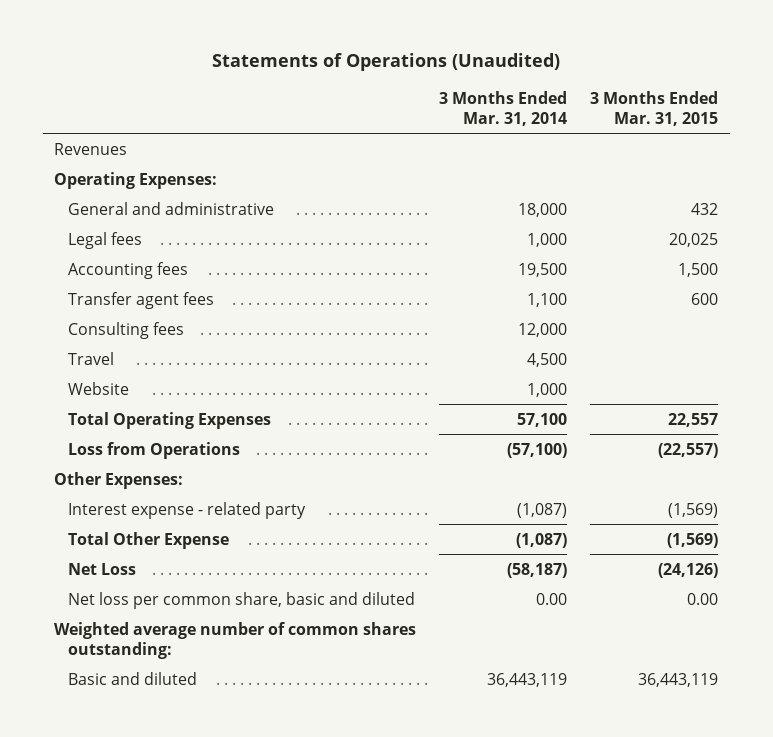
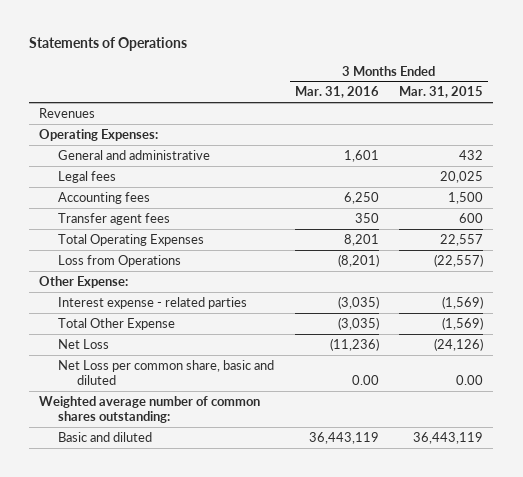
- Statements of Operations (Unaudited)
+ Statements of Operations
- | 3 Months Ended Mar. 31, 2014 | 3 Months Ended Mar. 31, 2015
+ | 3 Months Ended Mar. 31, 2016 | 3 Months Ended Mar. 31, 2015
- Consulting fees | 12,000 |
- Travel | 4,500 |
- Website | 1,000 |
- Other Expenses:
- Interest expense - related party | (1,087) | (1,569)
+ Other Expense:
+ Interest expense - related parties | (3,035) | (1,569)
- Net loss per common share, basic and diluted | 0.00 | 0.00
+ Net Loss per common share, basic and diluted | 0.00 | 0.00

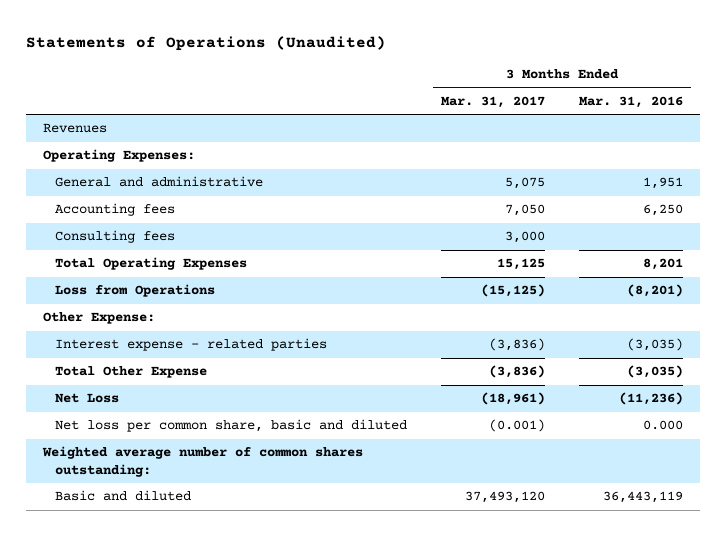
- Statements of Operations
+ Statements of Operations (Unaudited)
- | 3 Months Ended Mar. 31, 2016 | 3 Months Ended Mar. 31, 2015
+ | 3 Months Ended Mar. 31, 2017 | 3 Months Ended Mar. 31, 2016
- General and administrative | 1,601 | 432
- Legal fees | | 20,025
+ General and administrative | 5,075 | 1,951
- Transfer agent fees | 350 | 600
+ Consulting fees | 3,000 |
- Net Loss per common share, basic and diluted | 0.00 | 0.00
+ Net loss per common share, basic and diluted | (0.001) | 0.000

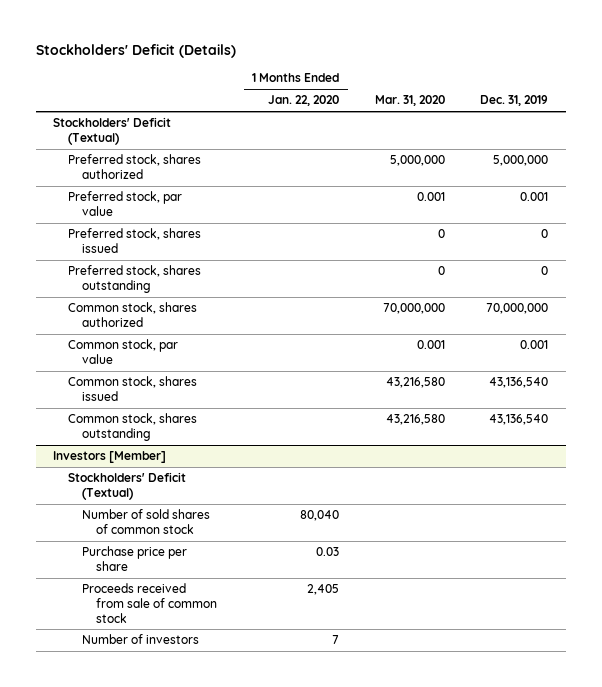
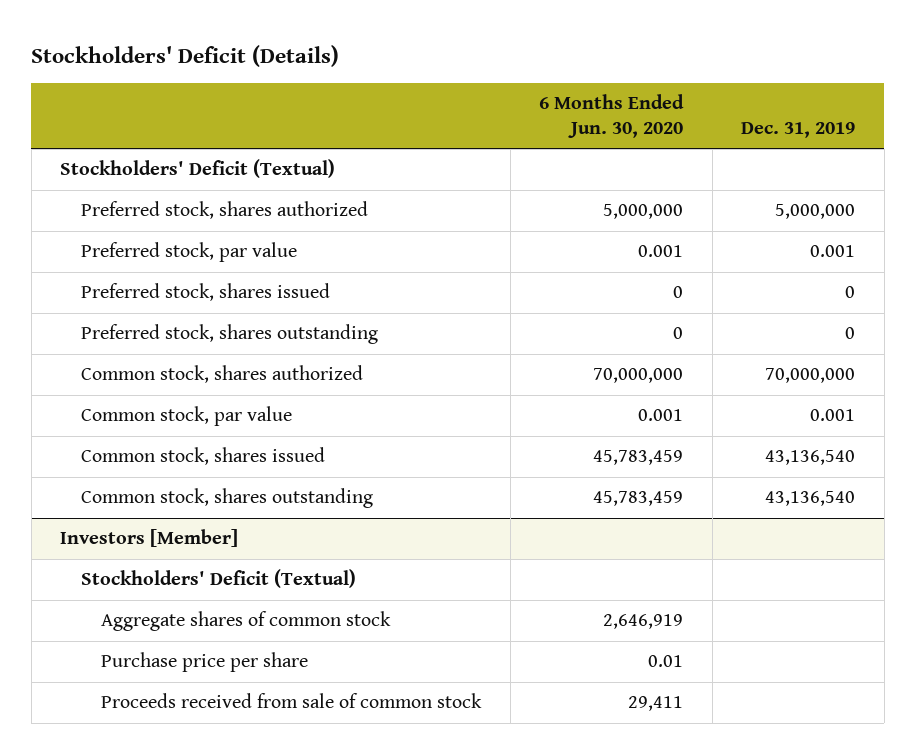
- | 1 Months Ended Jan. 22, 2020 | Mar. 31, 2020 | Dec. 31, 2019
+ | 6 Months Ended Jun. 30, 2020 | Dec. 31, 2019
@ Investors [Member]
- Number of sold shares of common stock | 80,040 | |
+ Aggregate shares of common stock | 2,646,919 |
- Number of investors | 7 | |

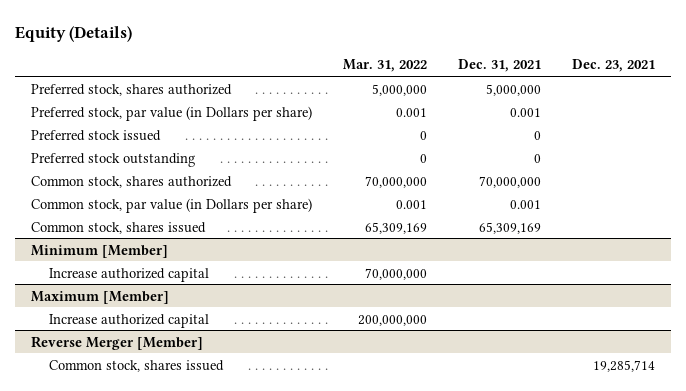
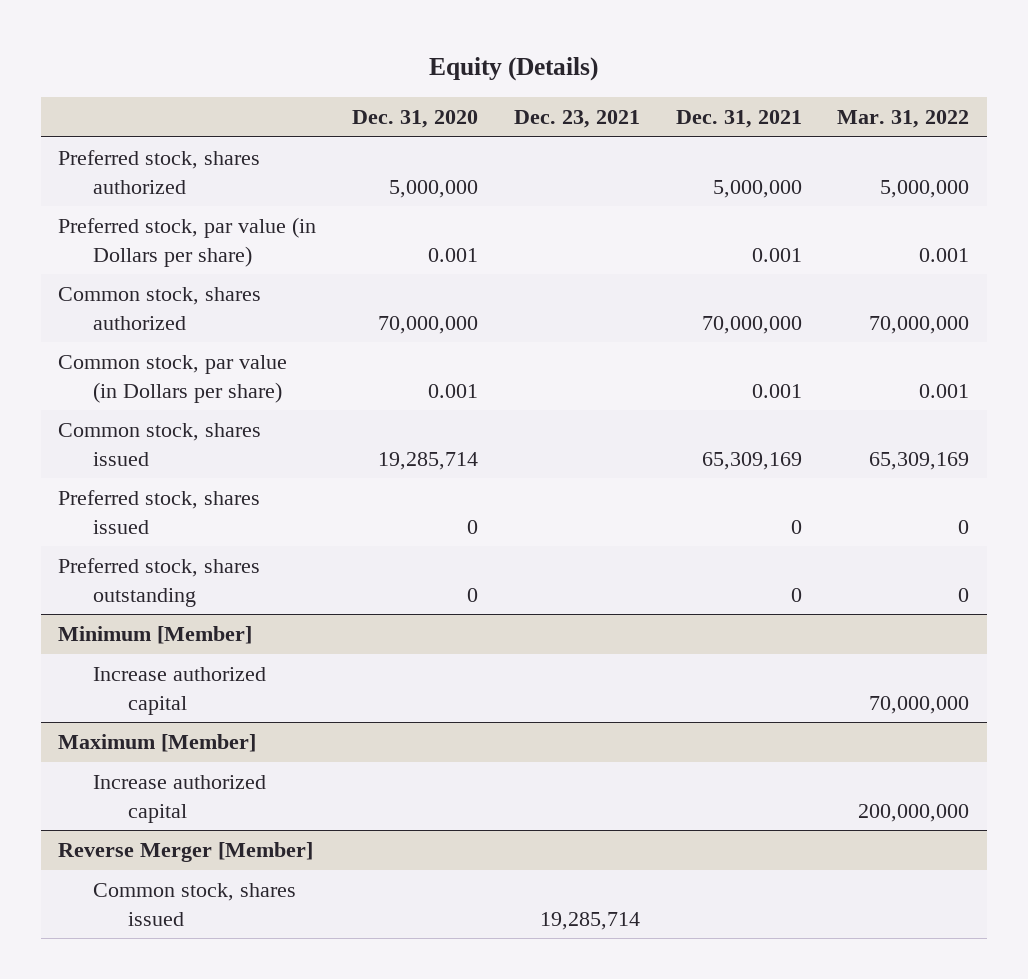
- | Mar. 31, 2022 | Dec. 31, 2021 | Dec. 23, 2021
+ | Dec. 31, 2020 | Dec. 23, 2021 | Dec. 31, 2021 | Mar. 31, 2022
- Preferred stock issued | 0 | 0 |
- Preferred stock outstanding | 0 | 0 |
+ Preferred stock, shares issued | 0 | | 0 | 0
+ Preferred stock, shares outstanding | 0 | | 0 | 0

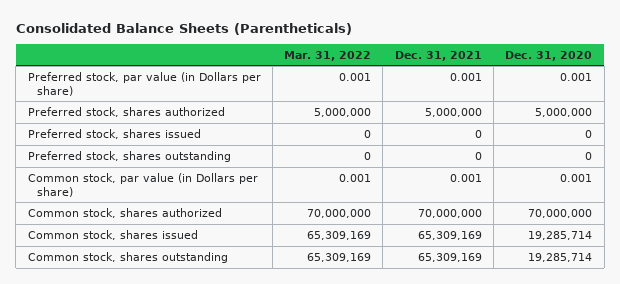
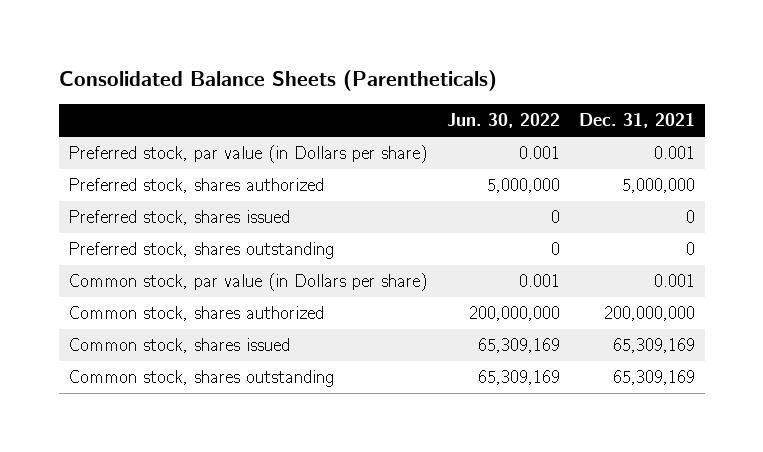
- | Mar. 31, 2022 | Dec. 31, 2021 | Dec. 31, 2020
+ | Jun. 30, 2022 | Dec. 31, 2021
- Common stock, shares authorized | 70,000,000 | 70,000,000 | 70,000,000
+ Common stock, shares authorized | 200,000,000 | 200,000,000

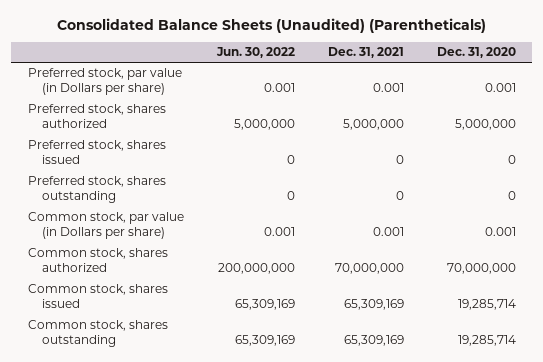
- Consolidated Balance Sheets (Parentheticals)
+ Consolidated Balance Sheets (Unaudited) (Parentheticals)
- | Jun. 30, 2022 | Dec. 31, 2021
+ | Jun. 30, 2022 | Dec. 31, 2021 | Dec. 31, 2020
- Common stock, shares authorized | 200,000,000 | 200,000,000
+ Common stock, shares authorized | 200,000,000 | 70,000,000 | 70,000,000

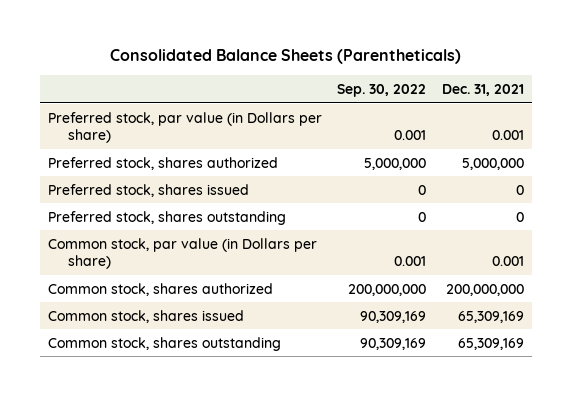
- Consolidated Balance Sheets (Unaudited) (Parentheticals)
+ Consolidated Balance Sheets (Parentheticals)
- | Jun. 30, 2022 | Dec. 31, 2021 | Dec. 31, 2020
+ | Sep. 30, 2022 | Dec. 31, 2021
- Common stock, shares authorized | 200,000,000 | 70,000,000 | 70,000,000
+ Common stock, shares authorized | 200,000,000 | 200,000,000

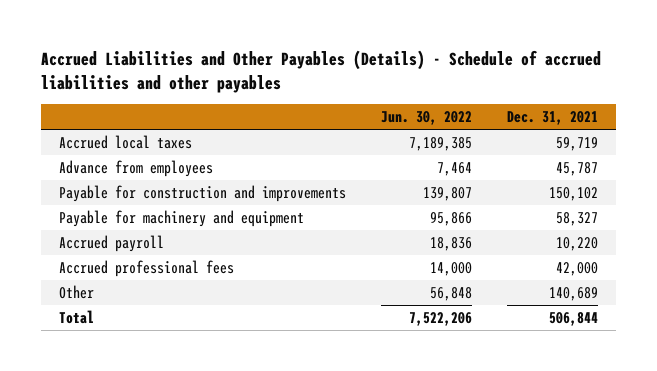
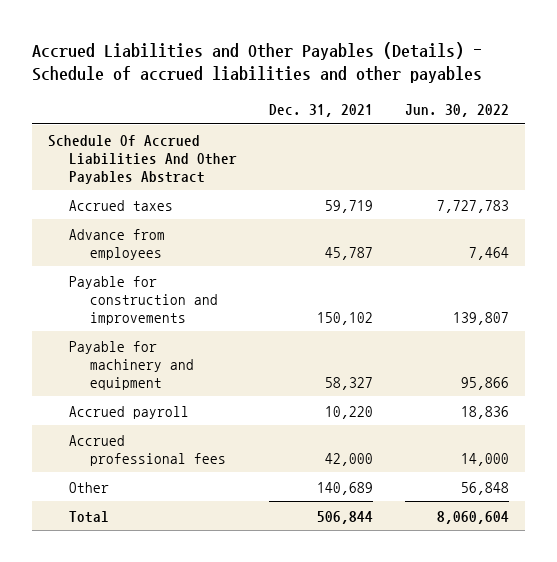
- | Jun. 30, 2022 | Dec. 31, 2021
+ | Dec. 31, 2021 | Jun. 30, 2022
- Accrued local taxes | 7,189,385 | 59,719
+ Schedule Of Accrued Liabilities And Other Payables Abstract
+ Accrued taxes | 59,719 | 7,727,783
- Total | 7,522,206 | 506,844
+ Total | 506,844 | 8,060,604

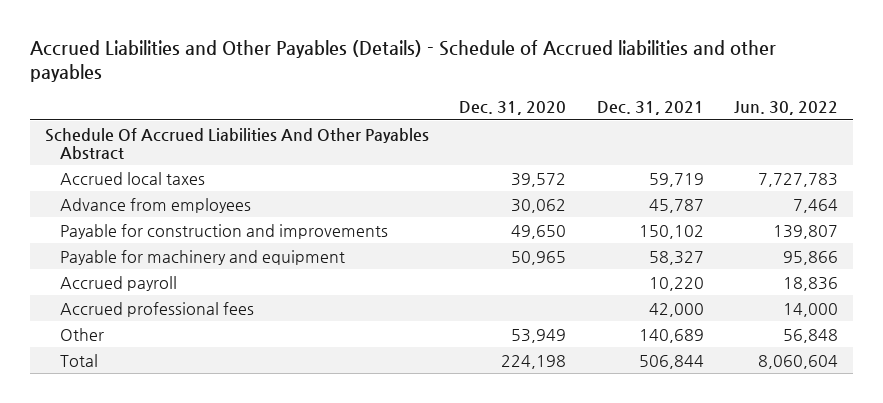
- Accrued Liabilities and Other Payables (Details) - Schedule of accrued liabilities and other payables
+ Accrued Liabilities and Other Payables (Details) - Schedule of Accrued liabilities and other payables
- | Dec. 31, 2021 | Jun. 30, 2022
+ | Dec. 31, 2020 | Dec. 31, 2021 | Jun. 30, 2022
- Accrued taxes | 59,719 | 7,727,783
+ Accrued local taxes | 39,572 | 59,719 | 7,727,783

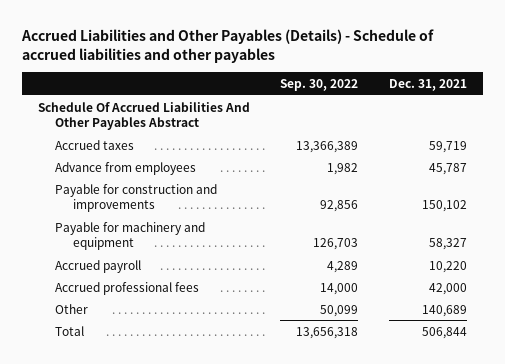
- Accrued Liabilities and Other Payables (Details) - Schedule of Accrued liabilities and other payables
+ Accrued Liabilities and Other Payables (Details) - Schedule of accrued liabilities and other payables
- | Dec. 31, 2020 | Dec. 31, 2021 | Jun. 30, 2022
+ | Sep. 30, 2022 | Dec. 31, 2021
- Accrued local taxes | 39,572 | 59,719 | 7,727,783
+ Accrued taxes | 13,366,389 | 59,719

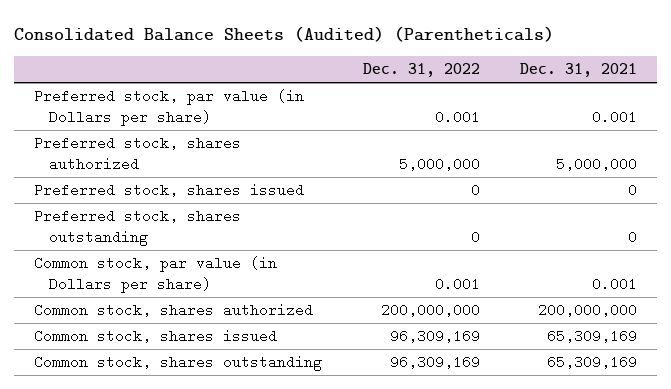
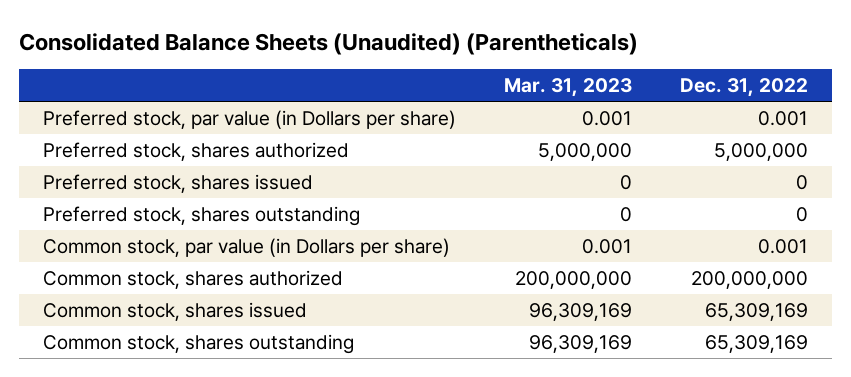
- Consolidated Balance Sheets (Audited) (Parentheticals)
+ Consolidated Balance Sheets (Unaudited) (Parentheticals)
- | Dec. 31, 2022 | Dec. 31, 2021
+ | Mar. 31, 2023 | Dec. 31, 2022
- Common stock, shares issued | 96,309,169 | 65,309,169
- Common stock, shares outstanding | 96,309,169 | 65,309,169
+ Common stock, shares issued | 96,309,169 | 65,309,169
+ Common stock, shares outstanding | 96,309,169 | 65,309,169

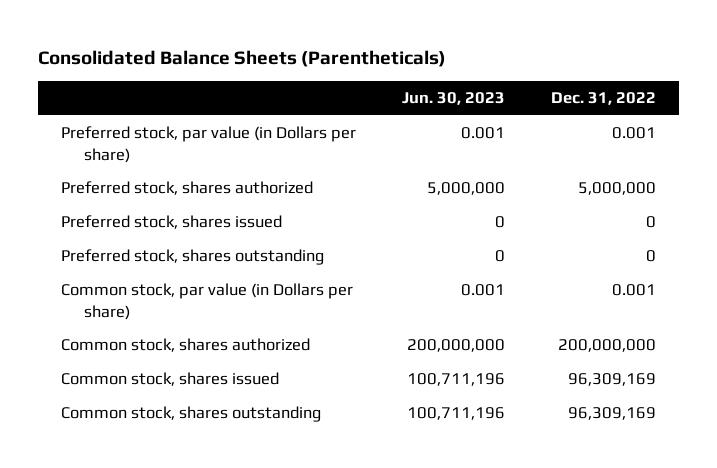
- Consolidated Balance Sheets (Unaudited) (Parentheticals)
+ Consolidated Balance Sheets (Parentheticals)
- | Mar. 31, 2023 | Dec. 31, 2022
+ | Jun. 30, 2023 | Dec. 31, 2022
- Common stock, shares issued | 96,309,169 | 65,309,169
- Common stock, shares outstanding | 96,309,169 | 65,309,169
+ Common stock, shares issued | 100,711,196 | 96,309,169
+ Common stock, shares outstanding | 100,711,196 | 96,309,169

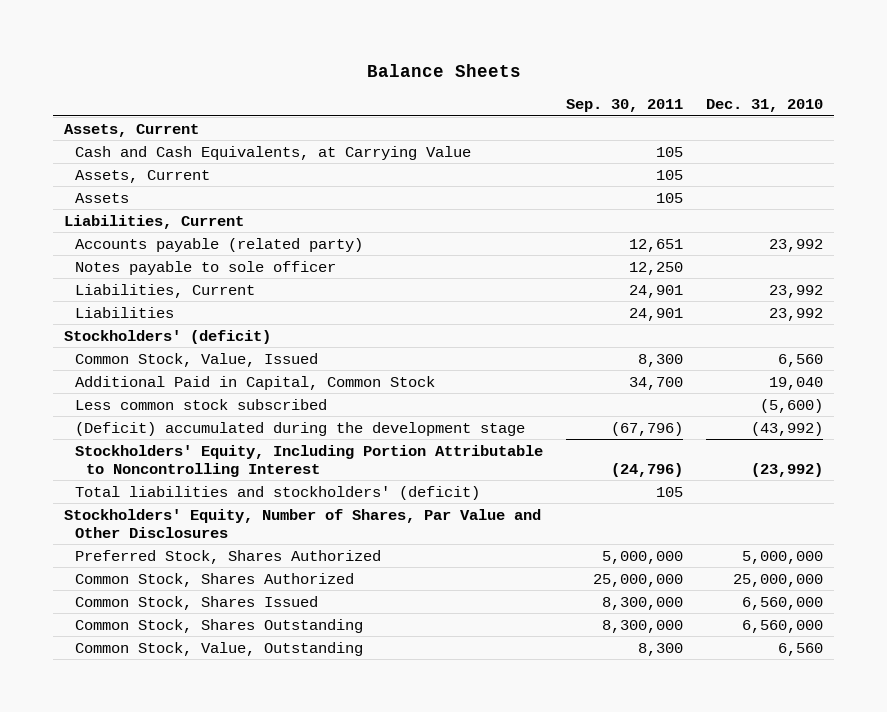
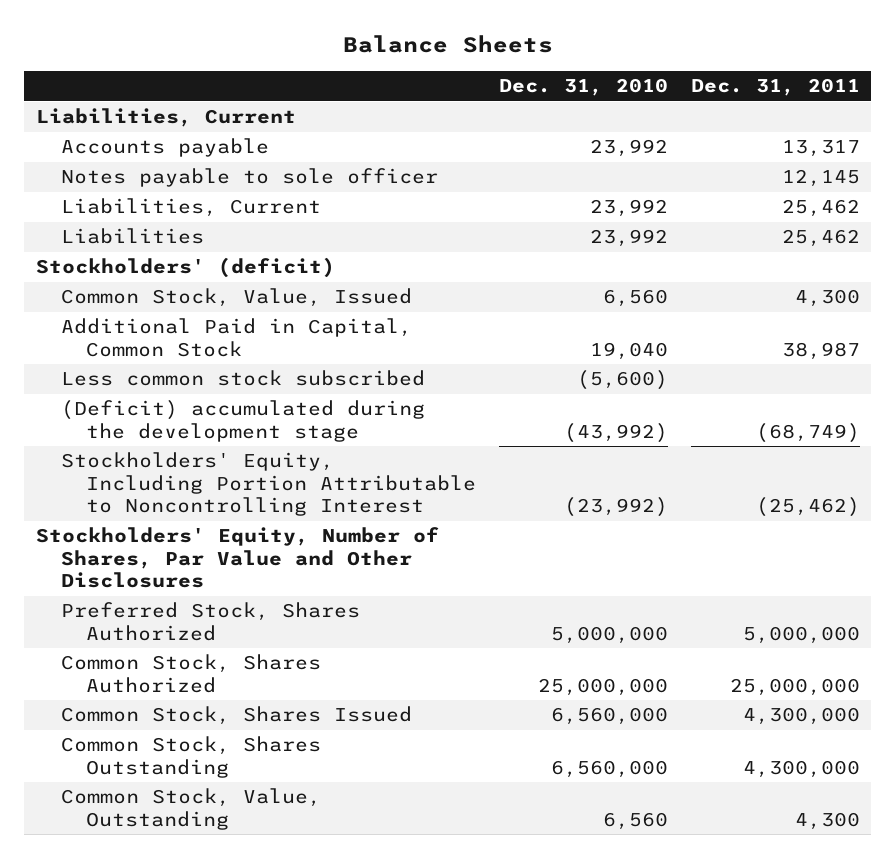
- | Sep. 30, 2011 | Dec. 31, 2010
+ | Dec. 31, 2010 | Dec. 31, 2011
- Assets, Current
- Cash and Cash Equivalents, at Carrying Value | 105 |
- Assets, Current | 105 |
- Assets | 105 |
- Accounts payable (related party) | 12,651 | 23,992
+ Accounts payable | 23,992 | 13,317
- Total liabilities and stockholders' (deficit) | 105 |

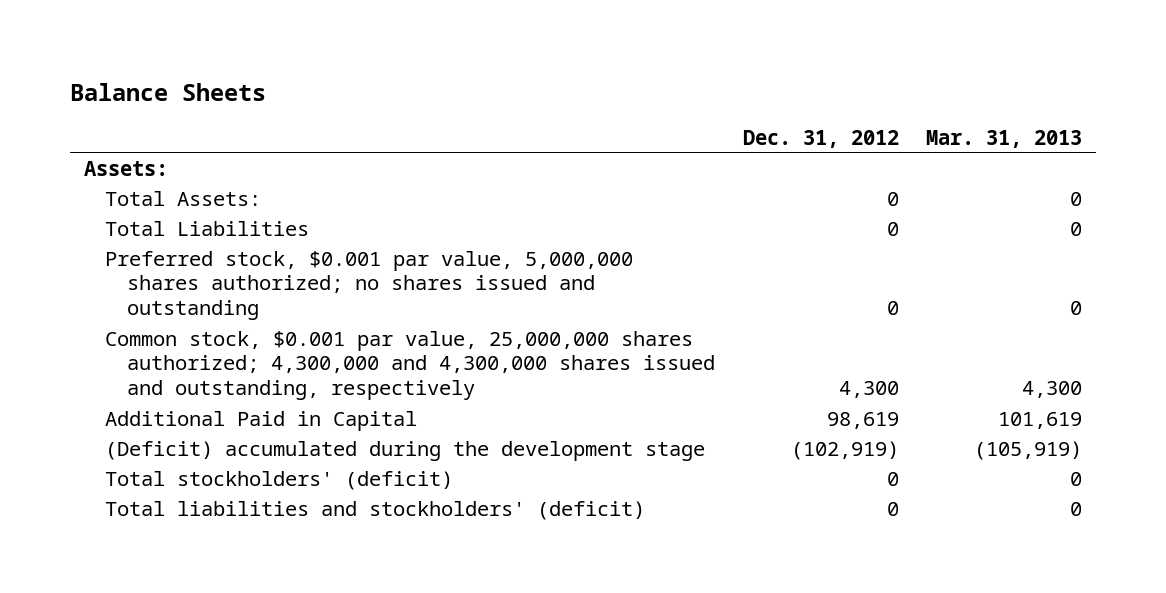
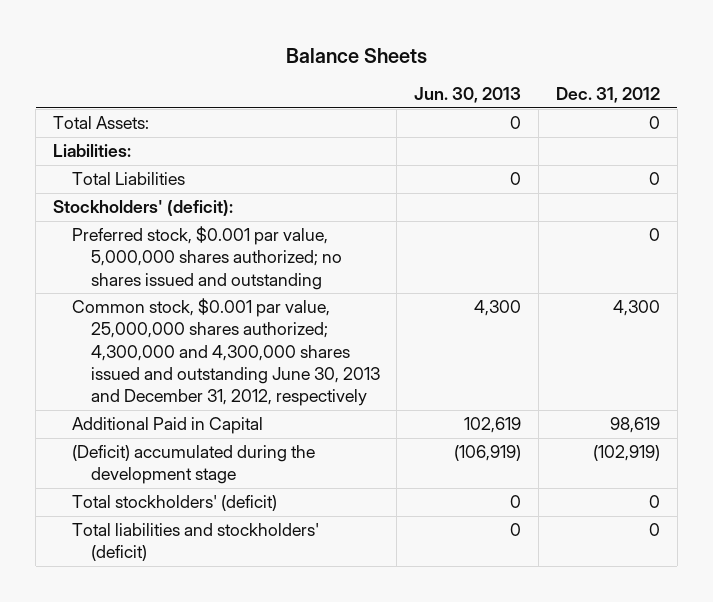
- | Dec. 31, 2012 | Mar. 31, 2013
+ | Jun. 30, 2013 | Dec. 31, 2012
- Assets:
+ Liabilities:
+ Stockholders' (deficit):
- Common stock, $0.001 par value, 25,000,000 shares authorized; 4,300,000 and 4,300,000 shares issued and outstanding, respectively | 4,300 | 4,300
+ Common stock, $0.001 par value, 25,000,000 shares authorized; 4,300,000 and 4,300,000 shares issued and outstanding June 30, 2013 and December 31, 2012, respectively | 4,300 | 4,300

